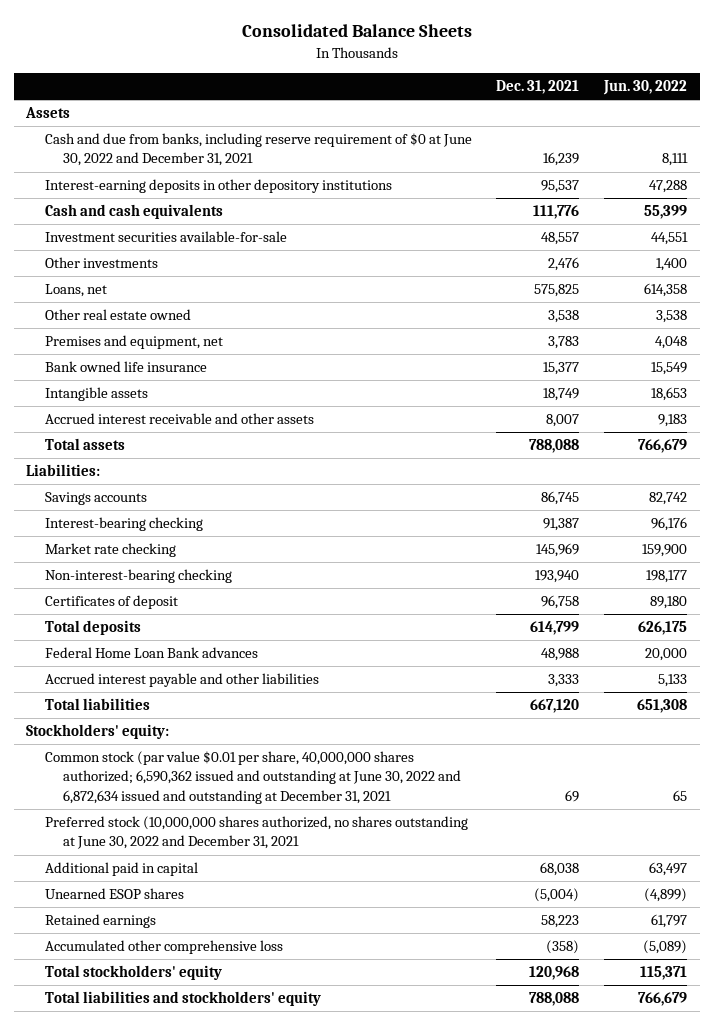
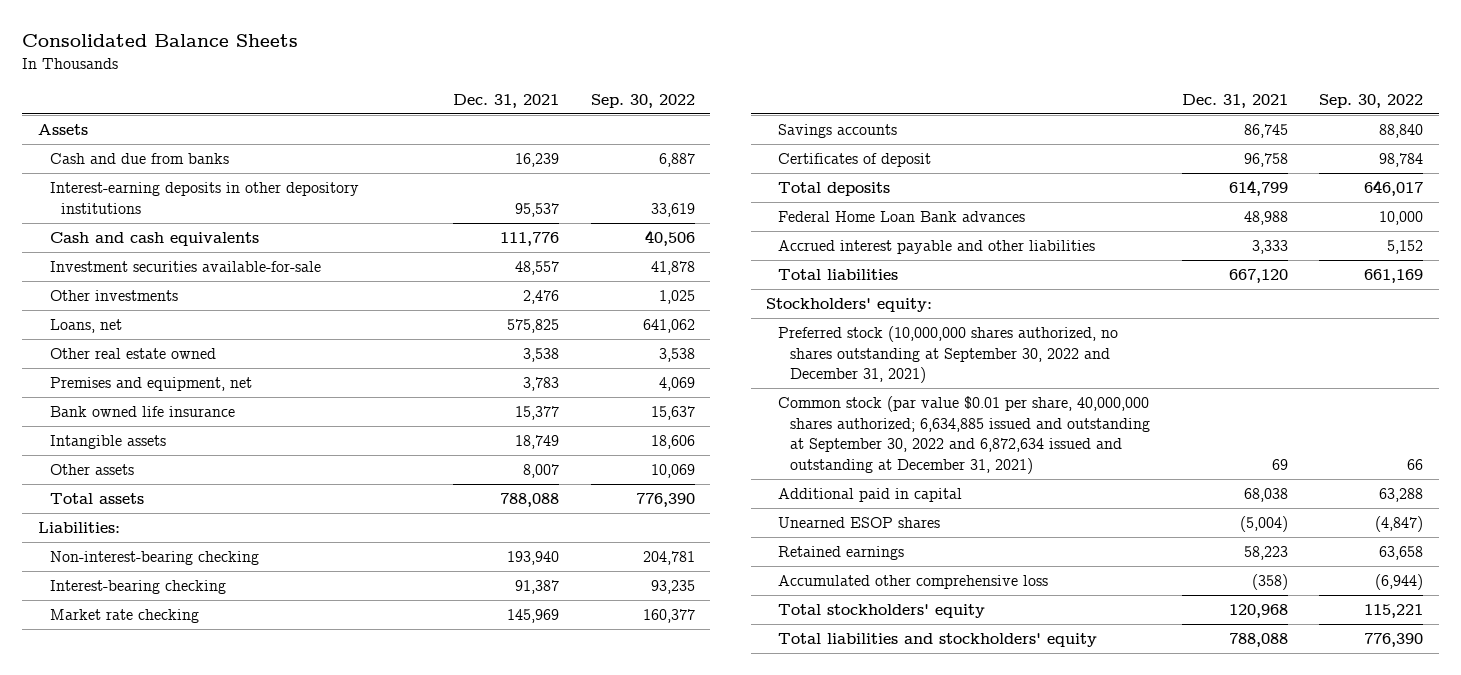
- | Dec. 31, 2021 | Jun. 30, 2022
+ | Dec. 31, 2021 | Sep. 30, 2022
- Cash and due from banks, including reserve requirement of $0 at June 30, 2022 and December 31, 2021 | 16,239 | 8,111
+ Cash and due from banks | 16,239 | 6,887
- Accrued interest receivable and other assets | 8,007 | 9,183
+ Other assets | 8,007 | 10,069
moved up: Non-interest-bearing checking | 193,940 | 204,781
moved down: Savings accounts | 86,745 | 88,840
- Common stock (par value $0.01 per share, 40,000,000 shares authorized; 6,590,362 issued and outstanding at June 30, 2022 and 6,872,634 issued and outstanding at December 31, 2021 | 69 | 65
- Preferred stock (10,000,000 shares authorized, no shares outstanding at June 30, 2022 and December 31, 2021
+ Preferred stock (10,000,000 shares authorized, no shares outstanding at September 30, 2022 and December 31, 2021)
+ Common stock (par value $0.01 per share, 40,000,000 shares authorized; 6,634,885 issued and outstanding at September 30, 2022 and 6,872,634 issued and outstanding at December 31, 2021) | 69 | 66

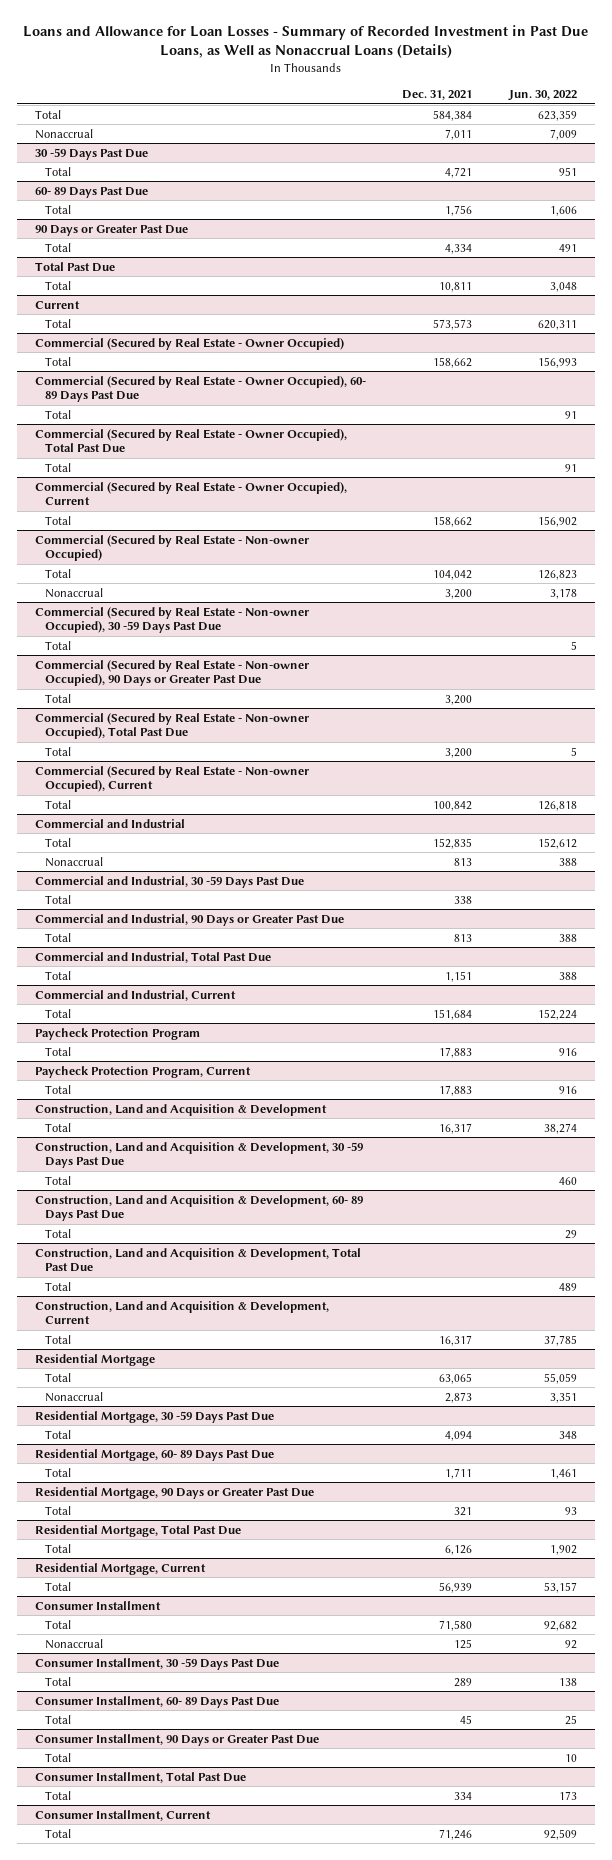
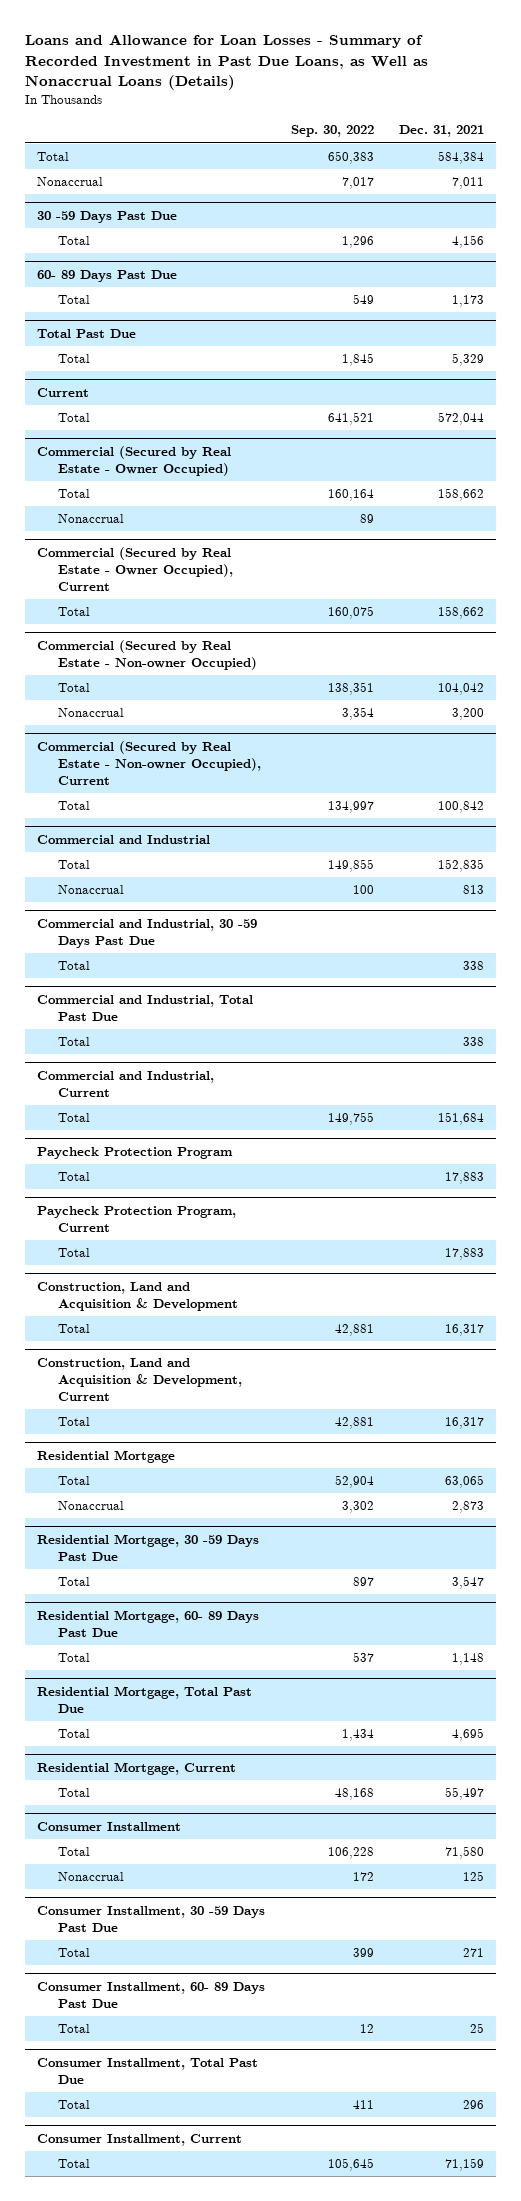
- | Dec. 31, 2021 | Jun. 30, 2022
+ | Sep. 30, 2022 | Dec. 31, 2021
@ 30 -59 Days Past Due
- Total | 4,721 | 951
+ Total | 1,296 | 4,156
@ 60- 89 Days Past Due
- Total | 1,756 | 1,606
- 90 Days or Greater Past Due
- Total | 4,334 | 491
@ 60- 89 Days Past Due
+ Total | 549 | 1,173
@ Total Past Due
- Total | 10,811 | 3,048
+ Total | 1,845 | 5,329
@ Current
- Total | 573,573 | 620,311
+ Total | 641,521 | 572,044
- Commercial (Secured by Real Estate - Owner Occupied), 60- 89 Days Past Due
- Total | | 91
- Commercial (Secured by Real Estate - Owner Occupied), Total Past Due
- Total | | 91
@ Commercial (Secured by Real Estate - Owner Occupied)
+ Nonaccrual | 89 |
- Commercial (Secured by Real Estate - Non-owner Occupied), 30 -59 Days Past Due
- Total | | 5
- Commercial (Secured by Real Estate - Non-owner Occupied), 90 Days or Greater Past Due
- Total | 3,200 |
- Commercial (Secured by Real Estate - Non-owner Occupied), Total Past Due
- Total | 3,200 | 5
- Commercial and Industrial, 90 Days or Greater Past Due
- Total | 813 | 388
@ Commercial and Industrial, Total Past Due
- Total | 1,151 | 388
+ Total | | 338
- Construction, Land and Acquisition & Development, 30 -59 Days Past Due
- Total | | 460
- Construction, Land and Acquisition & Development, 60- 89 Days Past Due
- Total | | 29
- Construction, Land and Acquisition & Development, Total Past Due
- Total | | 489
@ Residential Mortgage, 30 -59 Days Past Due
- Total | 4,094 | 348
+ Total | 897 | 3,547
@ Residential Mortgage, 60- 89 Days Past Due
- Total | 1,711 | 1,461
- Residential Mortgage, 90 Days or Greater Past Due
- Total | 321 | 93
@ Residential Mortgage, 60- 89 Days Past Due
+ Total | 537 | 1,148
@ Residential Mortgage, Total Past Due
- Total | 6,126 | 1,902
+ Total | 1,434 | 4,695
@ Residential Mortgage, Current
- Total | 56,939 | 53,157
+ Total | 48,168 | 55,497
@ Consumer Installment, 30 -59 Days Past Due
- Total | 289 | 138
+ Total | 399 | 271
@ Consumer Installment, 60- 89 Days Past Due
- Total | 45 | 25
- Consumer Installment, 90 Days or Greater Past Due
- Total | | 10
@ Consumer Installment, 60- 89 Days Past Due
+ Total | 12 | 25
@ Consumer Installment, Total Past Due
- Total | 334 | 173
+ Total | 411 | 296
@ Consumer Installment, Current
- Total | 71,246 | 92,509
+ Total | 105,645 | 71,159

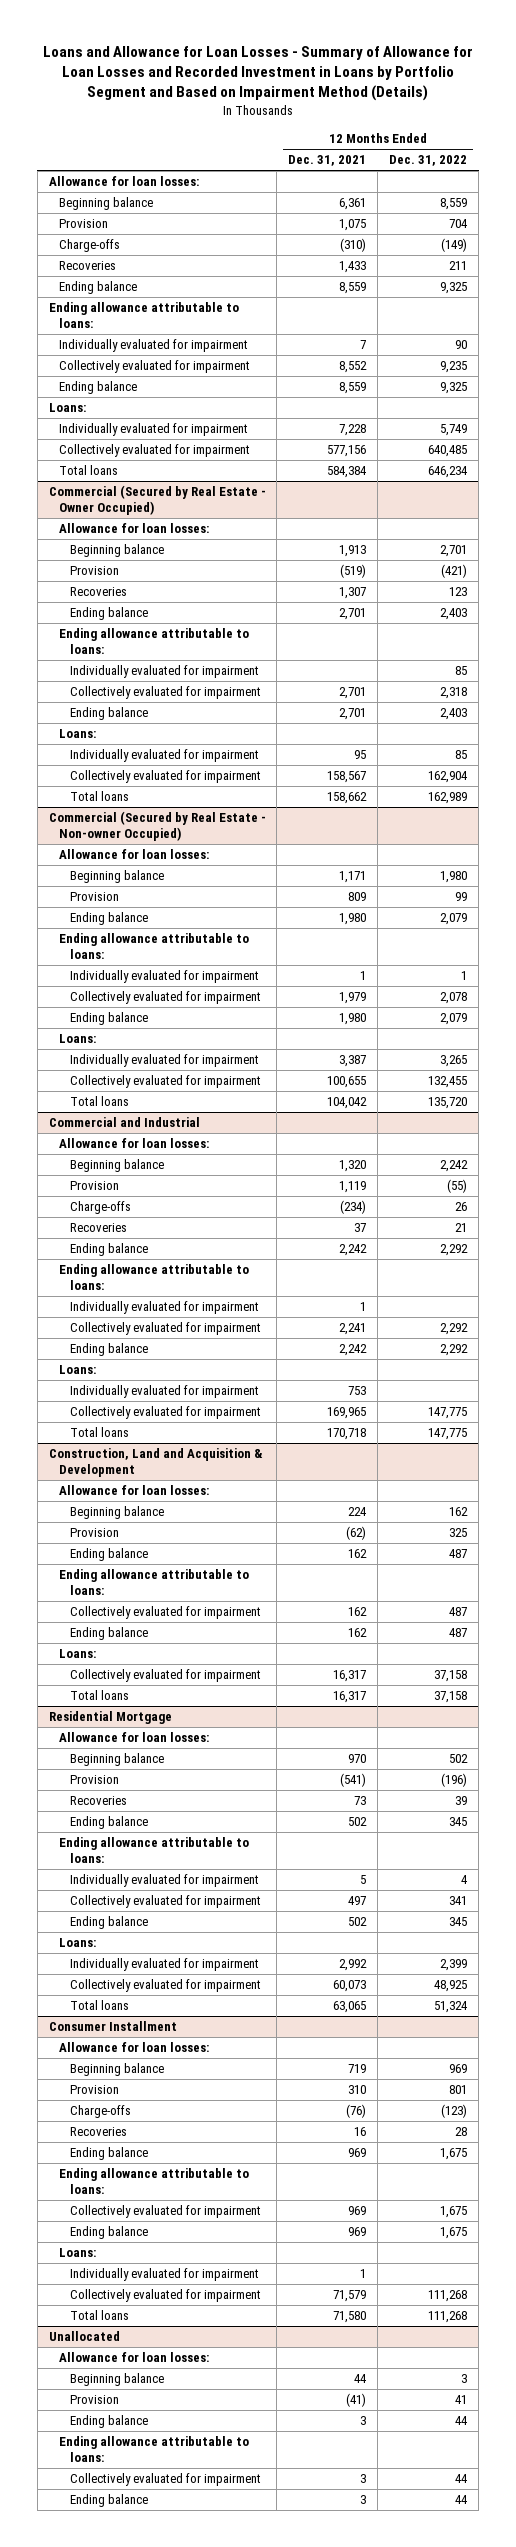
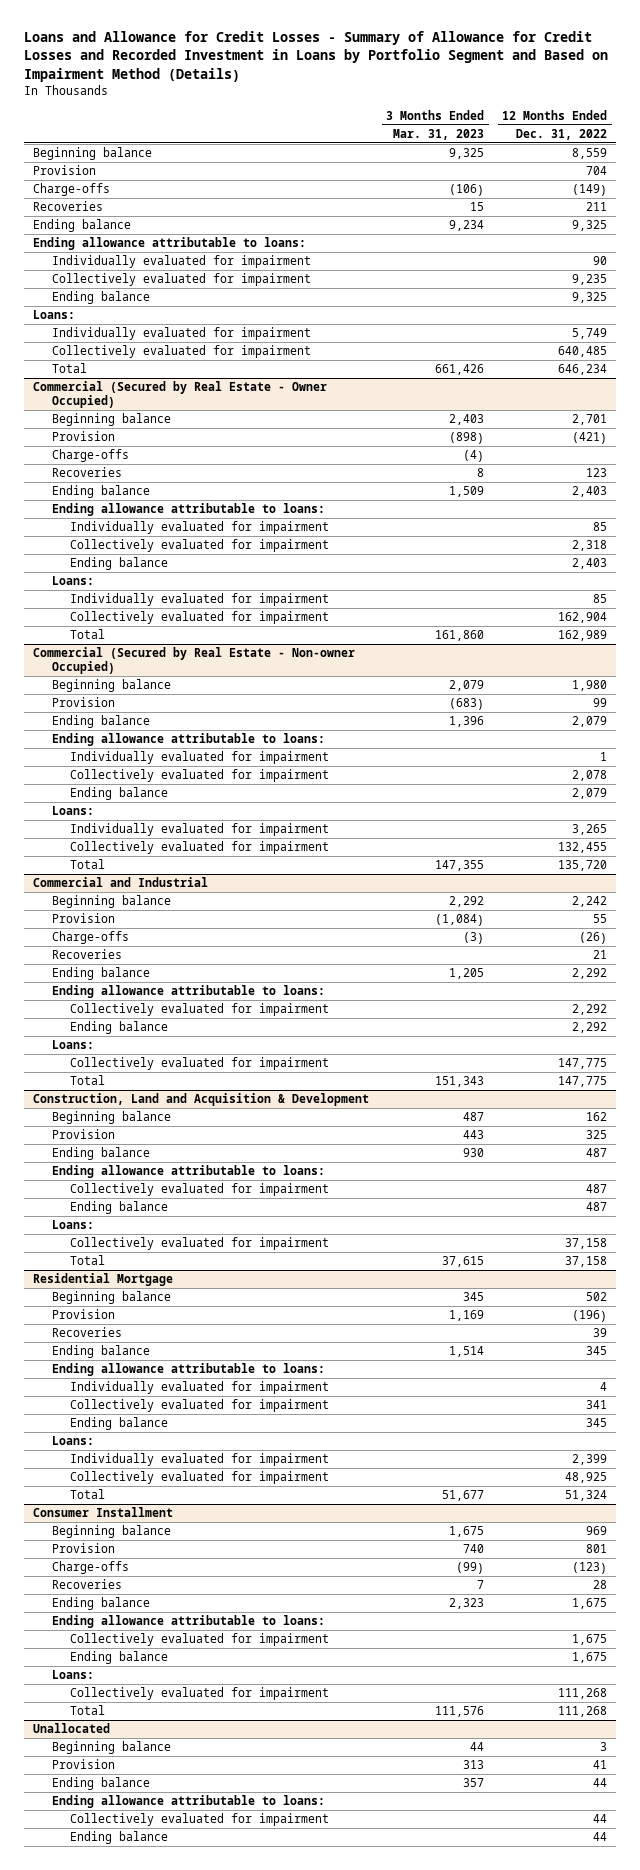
- Loans and Allowance for Loan Losses - Summary of Allowance for Loan Losses and Recorded Investment in Loans by Portfolio Segment and Based on Impairment Method (Details)
+ Loans and Allowance for Credit Losses - Summary of Allowance for Credit Losses and Recorded Investment in Loans by Portfolio Segment and Based on Impairment Method (Details)
- | 12 Months Ended Dec. 31, 2021 | 12 Months Ended Dec. 31, 2022
+ | 3 Months Ended Mar. 31, 2023 | 12 Months Ended Dec. 31, 2022
- Allowance for loan losses:
- Total loans | 584,384 | 646,234
+ Total | 661,426 | 646,234
@ Commercial (Secured by Real Estate - Owner Occupied)
- Allowance for loan losses:
+ Charge-offs | (4) |
- Total loans | 158,662 | 162,989
+ Total | 161,860 | 162,989
@ Commercial (Secured by Real Estate - Non-owner Occupied)
- Allowance for loan losses:
- Total loans | 104,042 | 135,720
+ Total | 147,355 | 135,720
@ Commercial and Industrial
- Allowance for loan losses:
- Provision | 1,119 | (55)
- Charge-offs | (234) | 26
+ Provision | (1,084) | 55
+ Charge-offs | (3) | (26)
- Individually evaluated for impairment | 1 |
- Individually evaluated for impairment | 753 |
- Total loans | 170,718 | 147,775
+ Total | 151,343 | 147,775
@ Construction, Land and Acquisition & Development
- Allowance for loan losses:
- Total loans | 16,317 | 37,158
+ Total | 37,615 | 37,158
@ Residential Mortgage
- Allowance for loan losses:
- Total loans | 63,065 | 51,324
+ Total | 51,677 | 51,324
@ Consumer Installment
- Allowance for loan losses:
- Individually evaluated for impairment | 1 |
- Total loans | 71,580 | 111,268
+ Total | 111,576 | 111,268
@ Unallocated
- Allowance for loan losses:

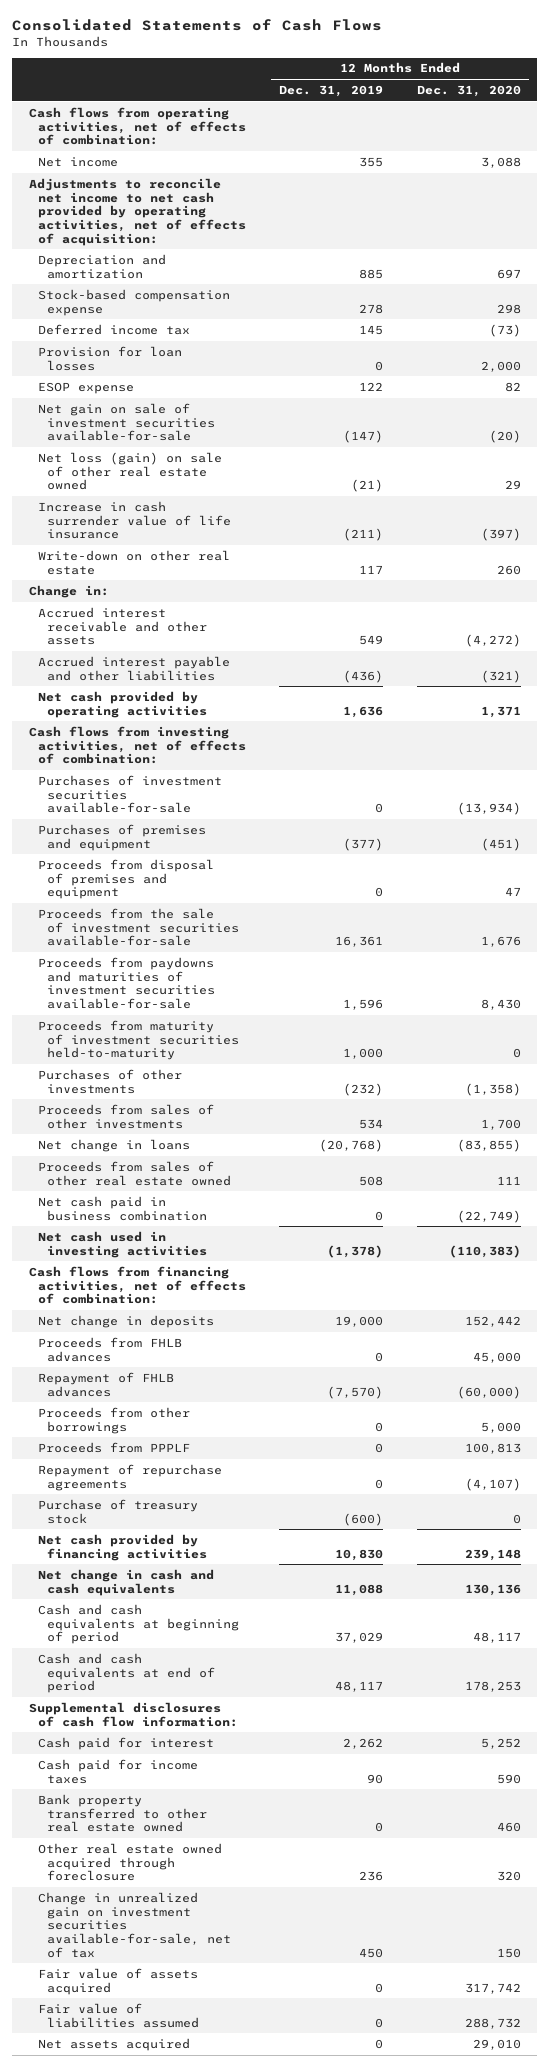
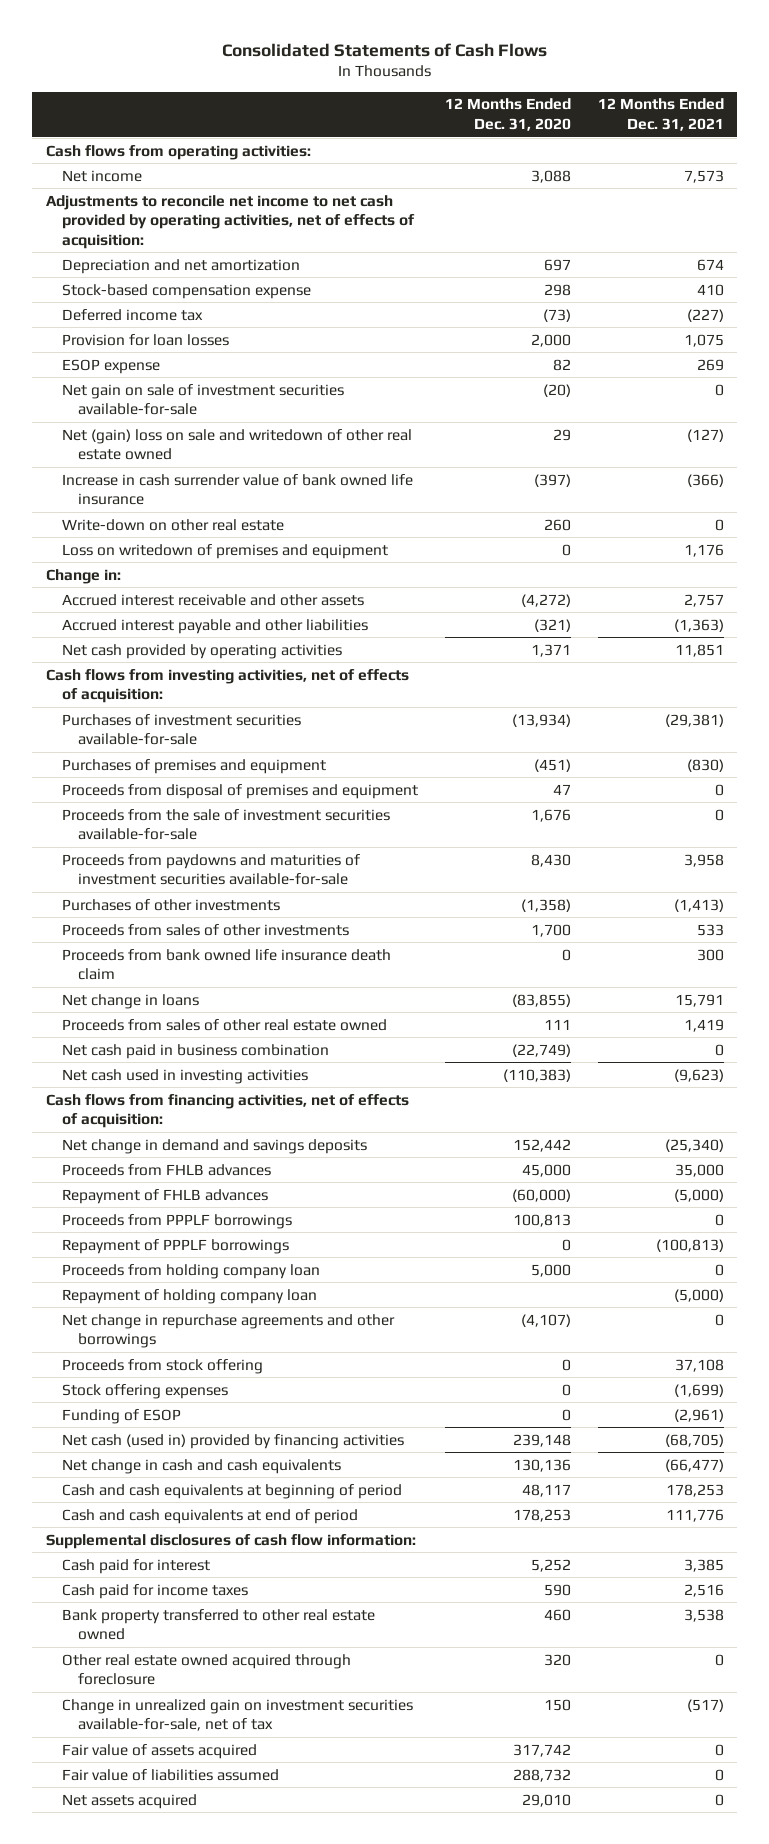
- | 12 Months Ended Dec. 31, 2019 | 12 Months Ended Dec. 31, 2020
+ | 12 Months Ended Dec. 31, 2020 | 12 Months Ended Dec. 31, 2021
- Cash flows from operating activities, net of effects of combination:
+ Cash flows from operating activities:
- Depreciation and amortization | 885 | 697
+ Depreciation and net amortization | 697 | 674
- Net loss (gain) on sale of other real estate owned | (21) | 29
- Increase in cash surrender value of life insurance | (211) | (397)
+ Net (gain) loss on sale and writedown of other real estate owned | 29 | (127)
+ Increase in cash surrender value of bank owned life insurance | (397) | (366)
+ Loss on writedown of premises and equipment | 0 | 1,176
- Cash flows from investing activities, net of effects of combination:
+ Cash flows from investing activities, net of effects of acquisition:
- Proceeds from maturity of investment securities held-to-maturity | 1,000 | 0
+ Proceeds from bank owned life insurance death claim | 0 | 300
- Cash flows from financing activities, net of effects of combination:
- Net change in deposits | 19,000 | 152,442
+ Cash flows from financing activities, net of effects of acquisition:
+ Net change in demand and savings deposits | 152,442 | (25,340)
- Proceeds from other borrowings | 0 | 5,000
- Proceeds from PPPLF | 0 | 100,813
- Repayment of repurchase agreements | 0 | (4,107)
- Purchase of treasury stock | (600) | 0
- Net cash provided by financing activities | 10,830 | 239,148
+ Proceeds from PPPLF borrowings | 100,813 | 0
+ Repayment of PPPLF borrowings | 0 | (100,813)
+ Proceeds from holding company loan | 5,000 | 0
+ Repayment of holding company loan | | (5,000)
+ Net change in repurchase agreements and other borrowings | (4,107) | 0
+ Proceeds from stock offering | 0 | 37,108
+ Stock offering expenses | 0 | (1,699)
+ Funding of ESOP | 0 | (2,961)
+ Net cash (used in) provided by financing activities | 239,148 | (68,705)

